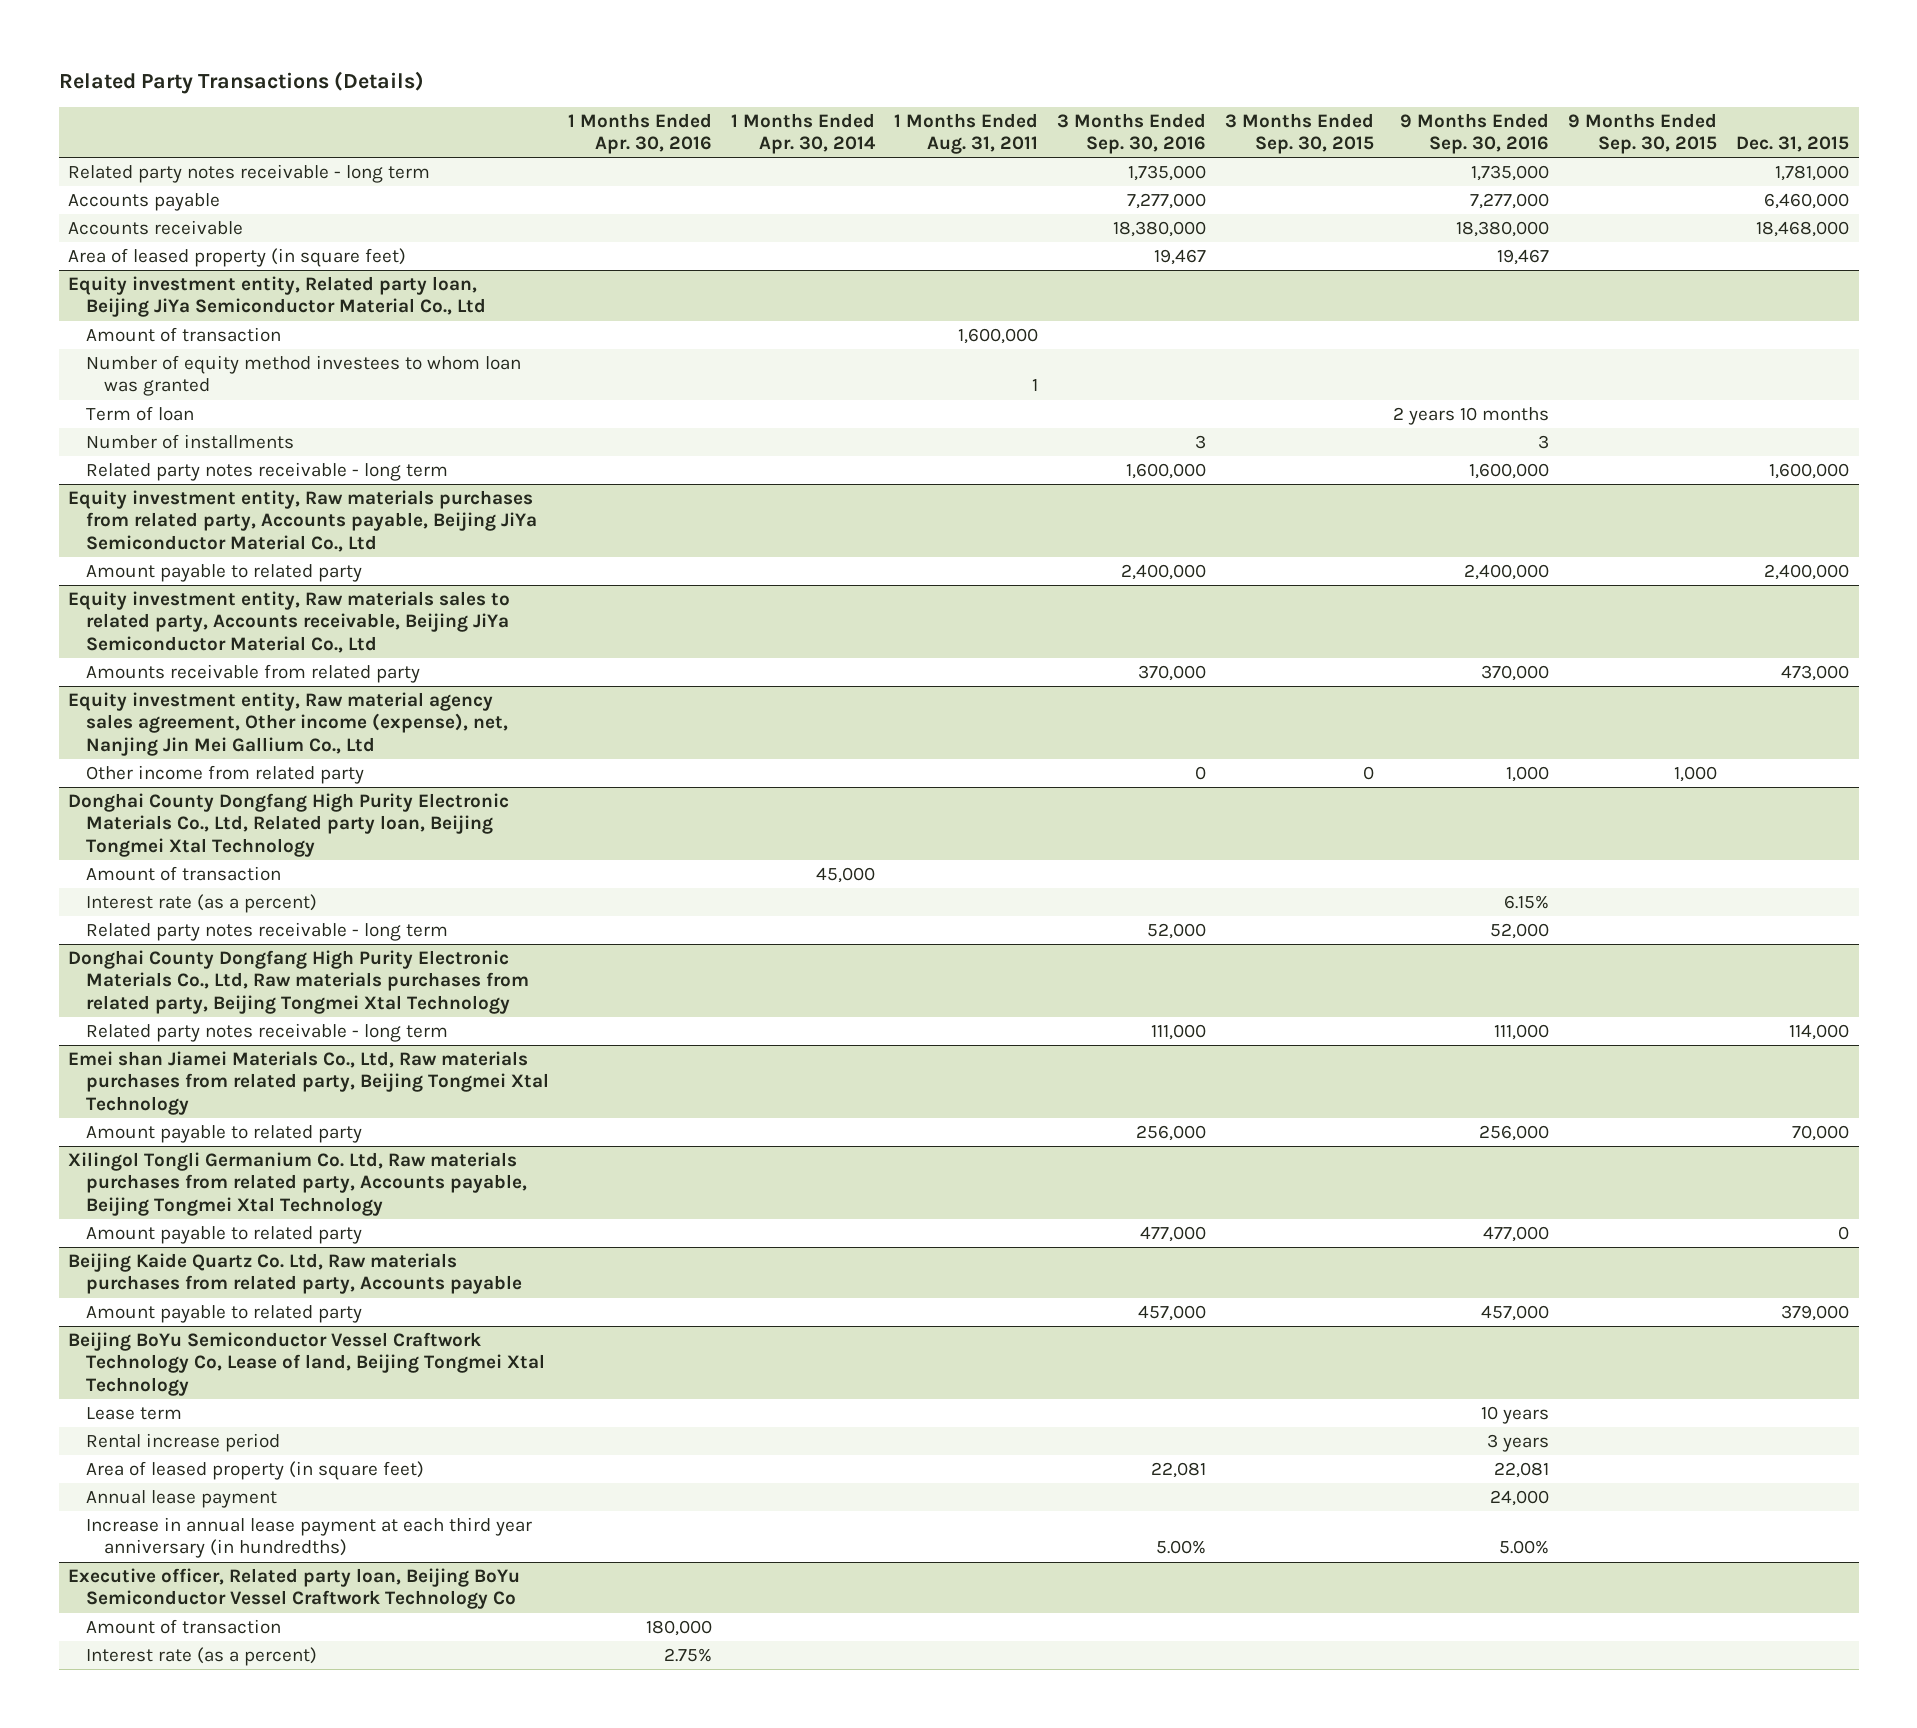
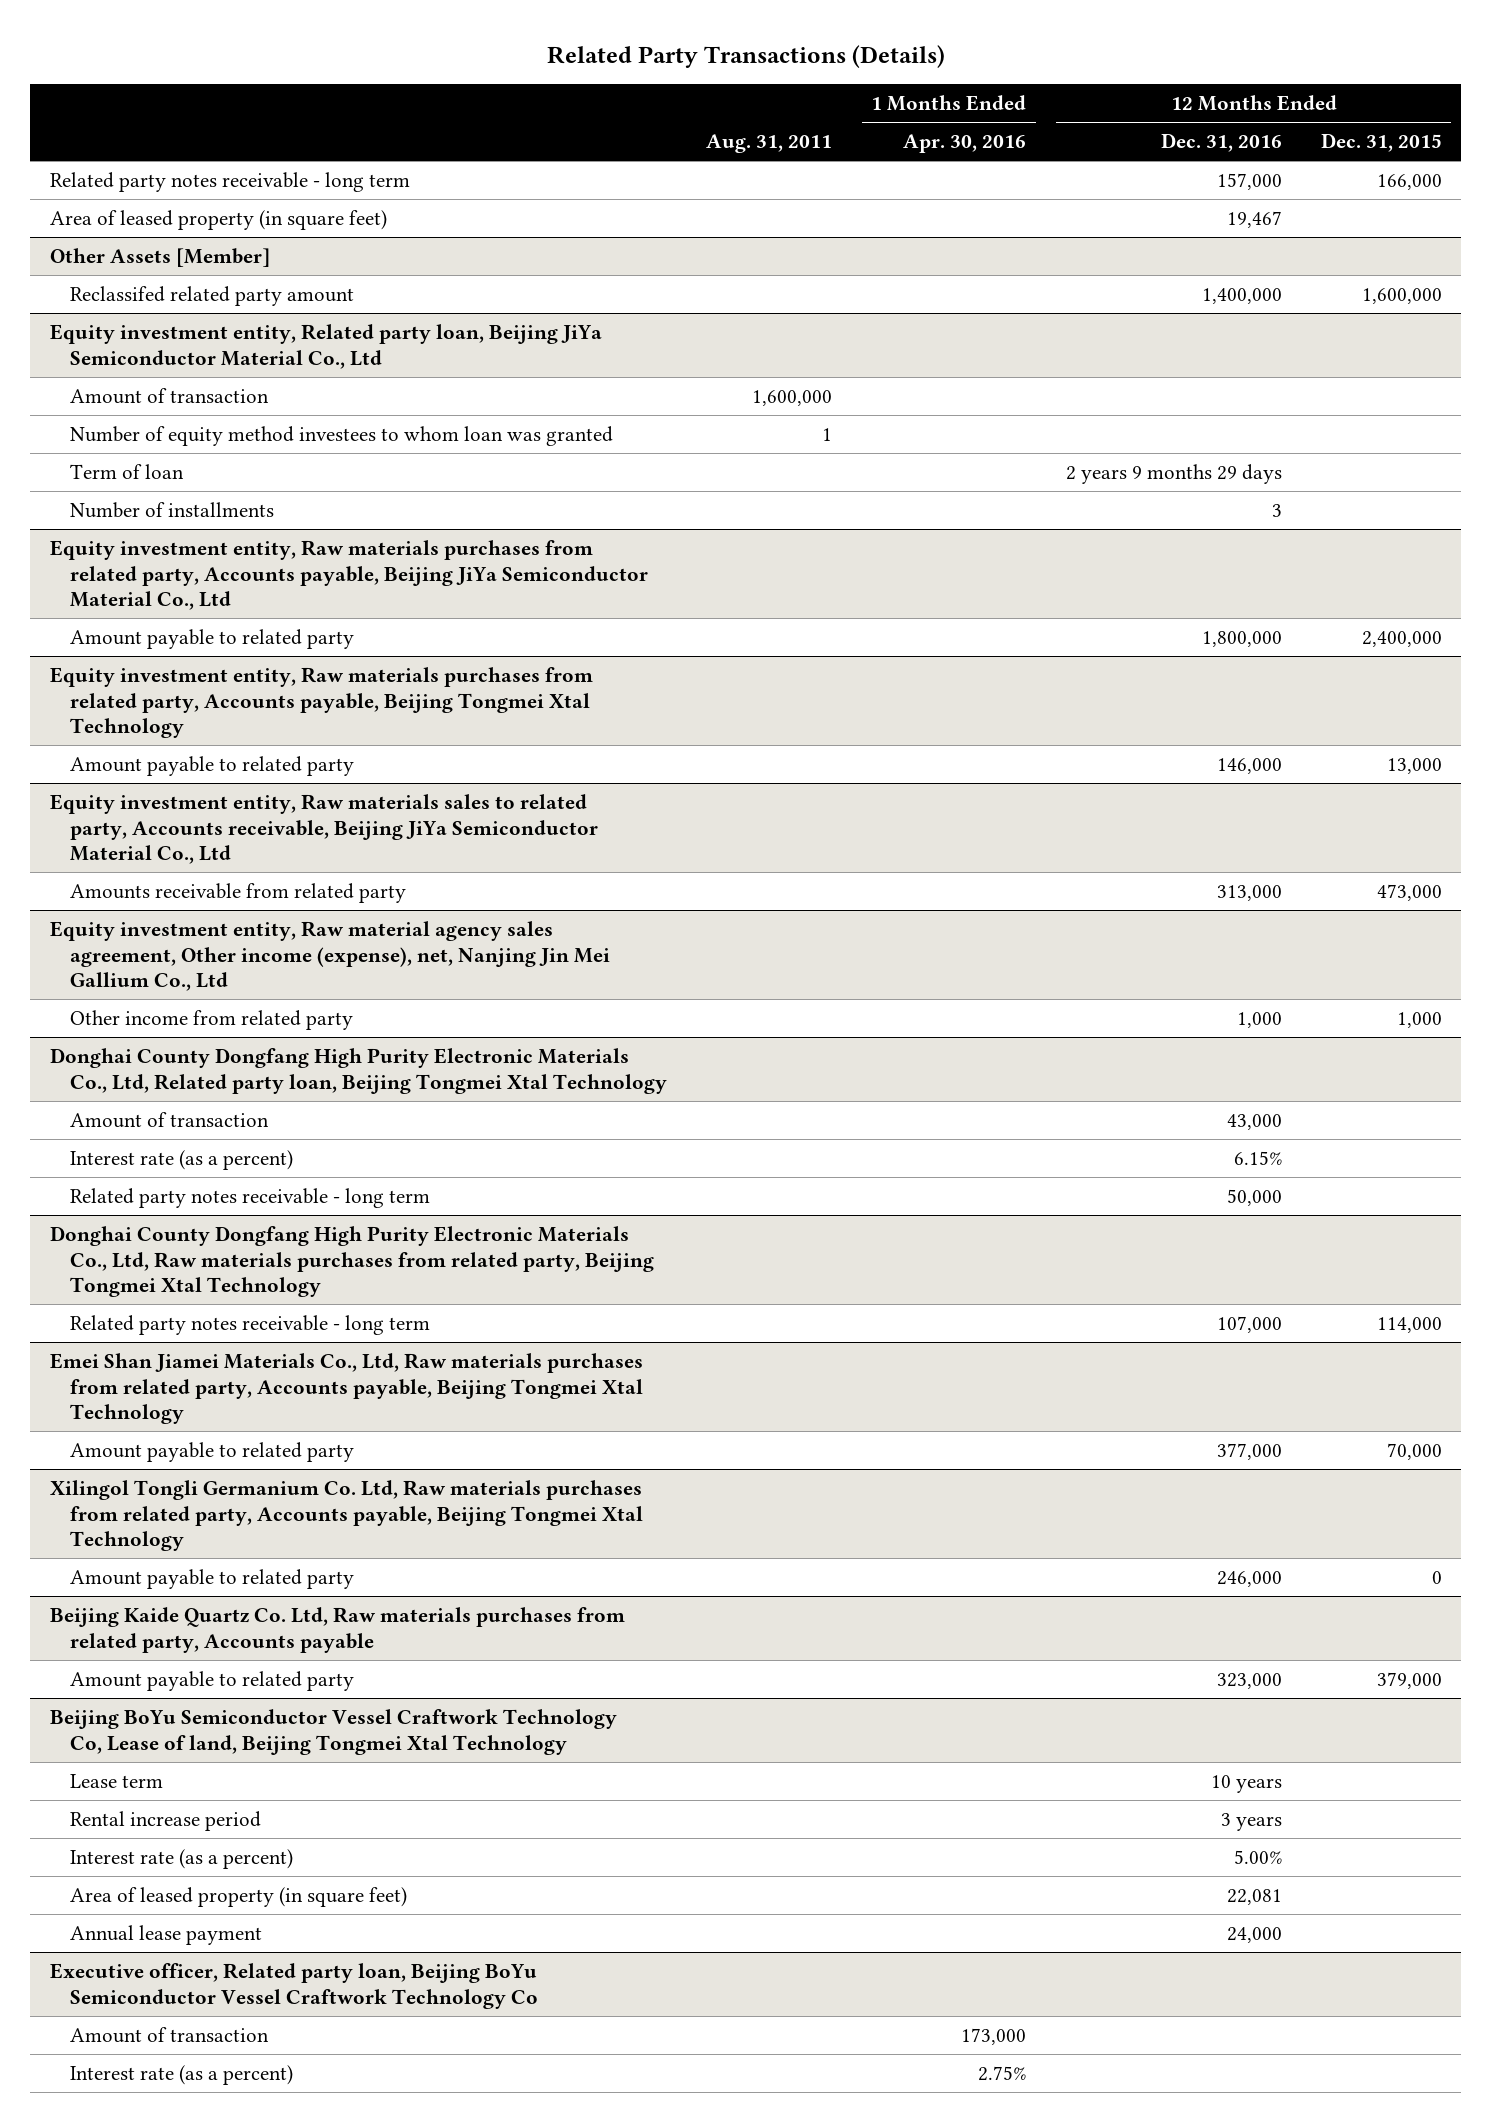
- | 1 Months Ended Apr. 30, 2016 | 1 Months Ended Apr. 30, 2014 | 1 Months Ended Aug. 31, 2011 | 3 Months Ended Sep. 30, 2016 | 3 Months Ended Sep. 30, 2015 | 9 Months Ended Sep. 30, 2016 | 9 Months Ended Sep. 30, 2015 | Dec. 31, 2015
+ | Aug. 31, 2011 | 1 Months Ended Apr. 30, 2016 | 12 Months Ended Dec. 31, 2016 | 12 Months Ended Dec. 31, 2015
- Accounts payable | | | | 7,277,000 | | 7,277,000 | | 6,460,000
- Accounts receivable | | | | 18,380,000 | | 18,380,000 | | 18,468,000
+ Other Assets [Member]
+ Reclassifed related party amount | | | 1,400,000 | 1,600,000
@ Equity investment entity, Related party loan, Beijing JiYa Semiconductor Material Co., Ltd
- Related party notes receivable - long term | | | | 1,600,000 | | 1,600,000 | | 1,600,000
+ Equity investment entity, Raw materials purchases from related party, Accounts payable, Beijing Tongmei Xtal Technology
+ Amount payable to related party | | | 146,000 | 13,000
- Emei shan Jiamei Materials Co., Ltd, Raw materials purchases from related party, Beijing Tongmei Xtal Technology
+ Emei Shan Jiamei Materials Co., Ltd, Raw materials purchases from related party, Accounts payable, Beijing Tongmei Xtal Technology
@ Beijing BoYu Semiconductor Vessel Craftwork Technology Co, Lease of land, Beijing Tongmei Xtal Technology
+ Interest rate (as a percent) | | | 5.00% |
- Increase in annual lease payment at each third year anniversary (in hundredths) | | | | 5.00% | | 5.00% | |
@ Executive officer, Related party loan, Beijing BoYu Semiconductor Vessel Craftwork Technology Co
- Amount of transaction | 180,000 | | | | | | |
+ Amount of transaction | | 173,000 | |

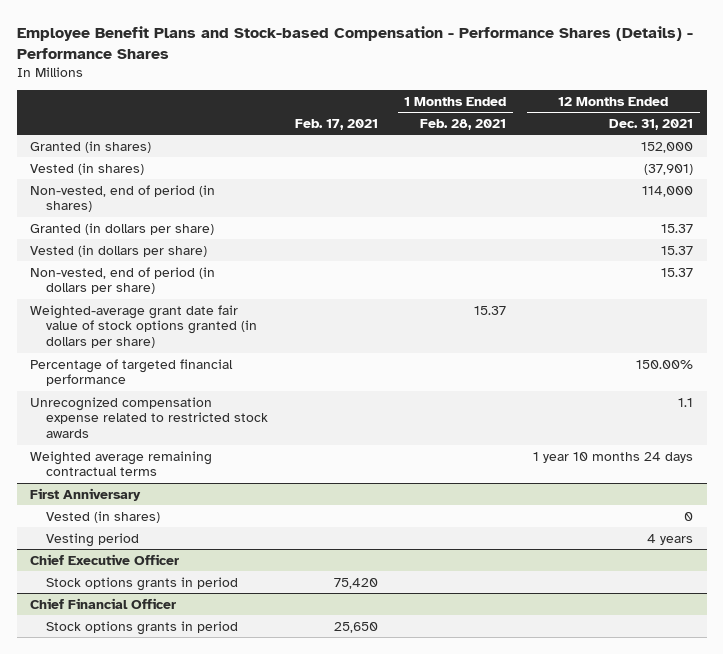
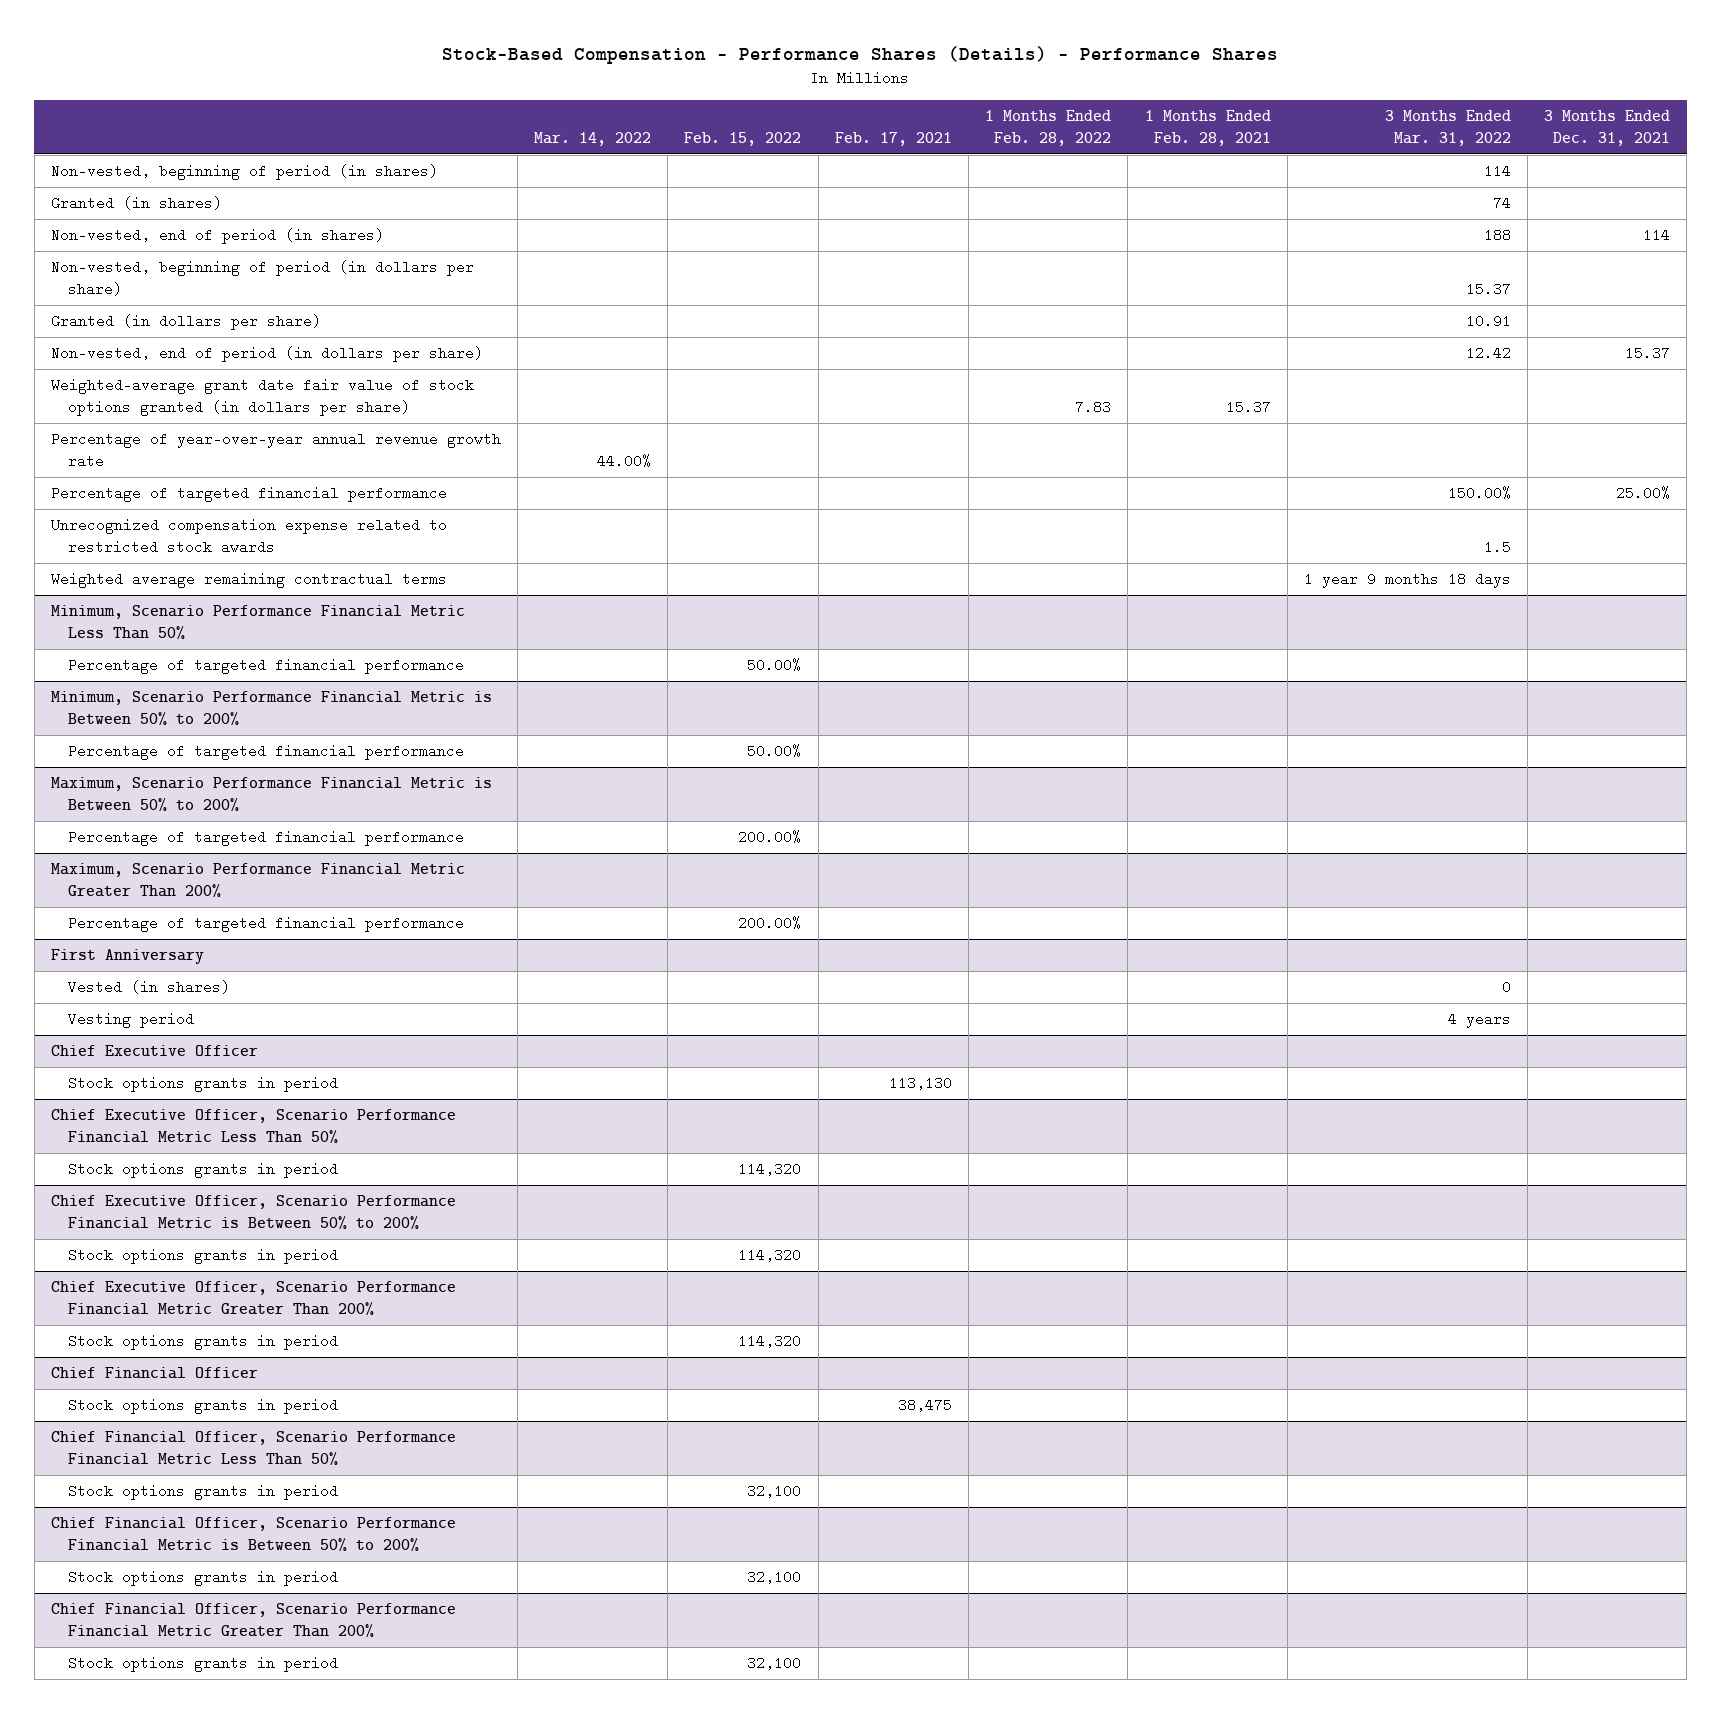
- Employee Benefit Plans and Stock-based Compensation - Performance Shares (Details) - Performance Shares
+ Stock-Based Compensation - Performance Shares (Details) - Performance Shares
- | Feb. 17, 2021 | 1 Months Ended Feb. 28, 2021 | 12 Months Ended Dec. 31, 2021
+ | Mar. 14, 2022 | Feb. 15, 2022 | Feb. 17, 2021 | 1 Months Ended Feb. 28, 2022 | 1 Months Ended Feb. 28, 2021 | 3 Months Ended Mar. 31, 2022 | 3 Months Ended Dec. 31, 2021
+ Non-vested, beginning of period (in shares) | | | | | | 114 |
- Vested (in shares) | | | (37,901)
+ Non-vested, beginning of period (in dollars per share) | | | | | | 15.37 |
- Vested (in dollars per share) | | | 15.37
+ Percentage of year-over-year annual revenue growth rate | 44.00% | | | | | |
+ Minimum, Scenario Performance Financial Metric Less Than 50%
+ Percentage of targeted financial performance | | 50.00% | | | | |
+ Minimum, Scenario Performance Financial Metric is Between 50% to 200%
+ Percentage of targeted financial performance | | 50.00% | | | | |
+ Maximum, Scenario Performance Financial Metric is Between 50% to 200%
+ Percentage of targeted financial performance | | 200.00% | | | | |
+ Maximum, Scenario Performance Financial Metric Greater Than 200%
+ Percentage of targeted financial performance | | 200.00% | | | | |
@ Chief Executive Officer
- Stock options grants in period | 75,420 | |
+ Stock options grants in period | | | 113,130 | | | |
+ Chief Executive Officer, Scenario Performance Financial Metric Less Than 50%
+ Stock options grants in period | | 114,320 | | | | |
+ Chief Executive Officer, Scenario Performance Financial Metric is Between 50% to 200%
+ Stock options grants in period | | 114,320 | | | | |
+ Chief Executive Officer, Scenario Performance Financial Metric Greater Than 200%
+ Stock options grants in period | | 114,320 | | | | |
@ Chief Financial Officer
- Stock options grants in period | 25,650 | |
+ Stock options grants in period | | | 38,475 | | | |
+ Chief Financial Officer, Scenario Performance Financial Metric Less Than 50%
+ Stock options grants in period | | 32,100 | | | | |
+ Chief Financial Officer, Scenario Performance Financial Metric is Between 50% to 200%
+ Stock options grants in period | | 32,100 | | | | |
+ Chief Financial Officer, Scenario Performance Financial Metric Greater Than 200%
+ Stock options grants in period | | 32,100 | | | | |

